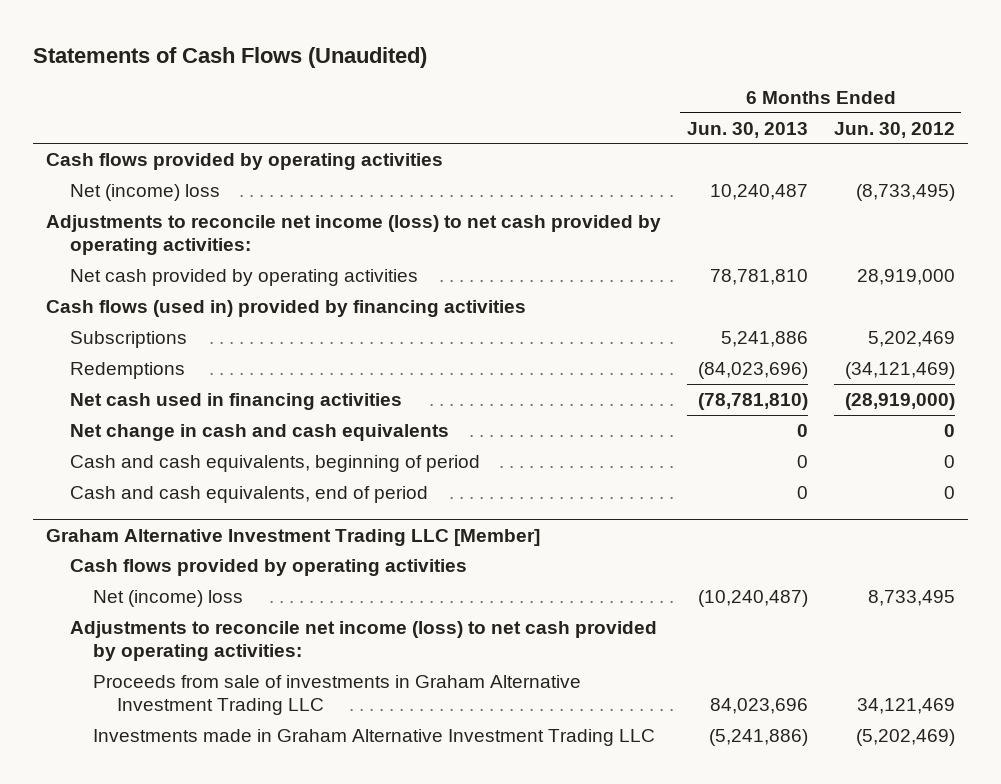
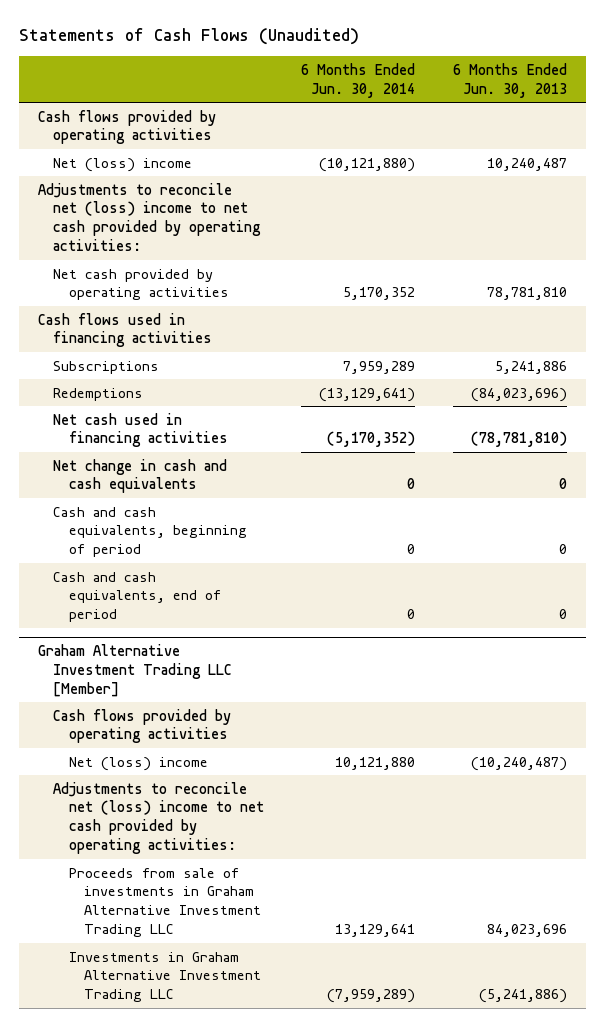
- | 6 Months Ended Jun. 30, 2013 | 6 Months Ended Jun. 30, 2012
+ | 6 Months Ended Jun. 30, 2014 | 6 Months Ended Jun. 30, 2013
- Net (income) loss | 10,240,487 | (8,733,495)
- Adjustments to reconcile net income (loss) to net cash provided by operating activities:
+ Net (loss) income | (10,121,880) | 10,240,487
+ Adjustments to reconcile net (loss) income to net cash provided by operating activities:
- Cash flows (used in) provided by financing activities
+ Cash flows used in financing activities
@ Graham Alternative Investment Trading LLC [Member]
- Net (income) loss | (10,240,487) | 8,733,495
- Adjustments to reconcile net income (loss) to net cash provided by operating activities:
+ Net (loss) income | 10,121,880 | (10,240,487)
+ Adjustments to reconcile net (loss) income to net cash provided by operating activities:
- Investments made in Graham Alternative Investment Trading LLC | (5,241,886) | (5,202,469)
+ Investments in Graham Alternative Investment Trading LLC | (7,959,289) | (5,241,886)

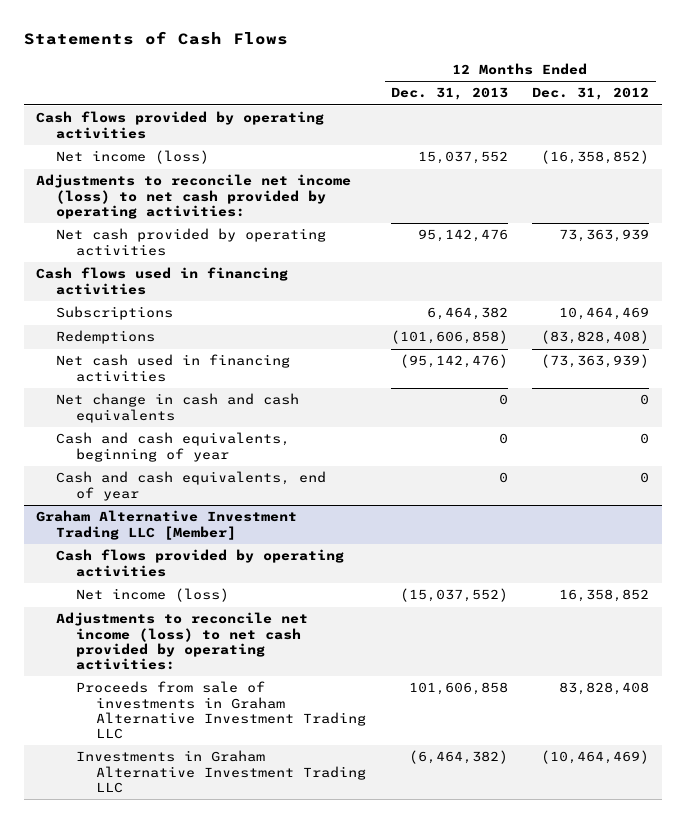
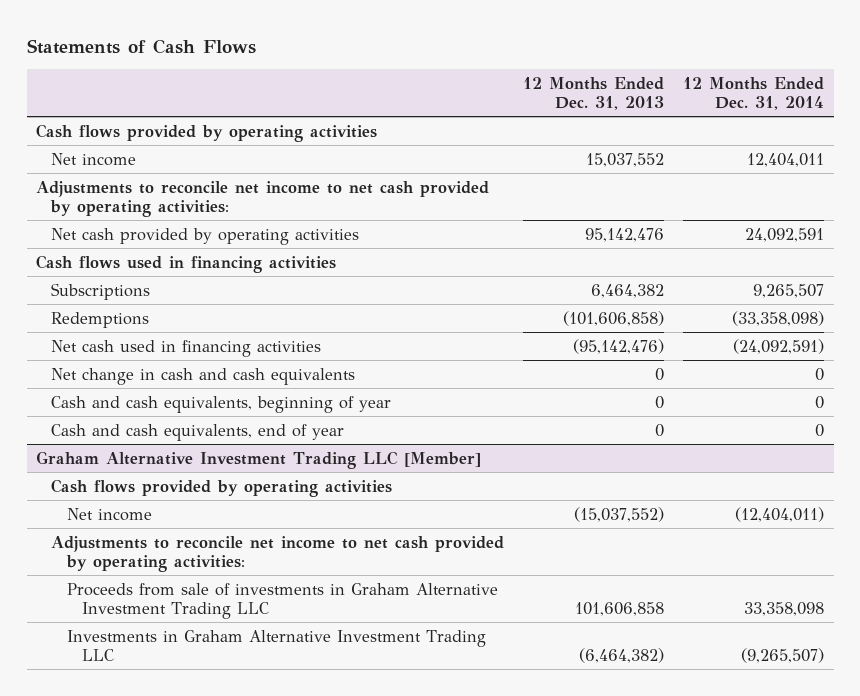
- | 12 Months Ended Dec. 31, 2013 | 12 Months Ended Dec. 31, 2012
+ | 12 Months Ended Dec. 31, 2013 | 12 Months Ended Dec. 31, 2014
- Net income (loss) | 15,037,552 | (16,358,852)
- Adjustments to reconcile net income (loss) to net cash provided by operating activities:
+ Net income | 15,037,552 | 12,404,011
+ Adjustments to reconcile net income to net cash provided by operating activities:
@ Graham Alternative Investment Trading LLC [Member]
- Net income (loss) | (15,037,552) | 16,358,852
- Adjustments to reconcile net income (loss) to net cash provided by operating activities:
+ Net income | (15,037,552) | (12,404,011)
+ Adjustments to reconcile net income to net cash provided by operating activities:

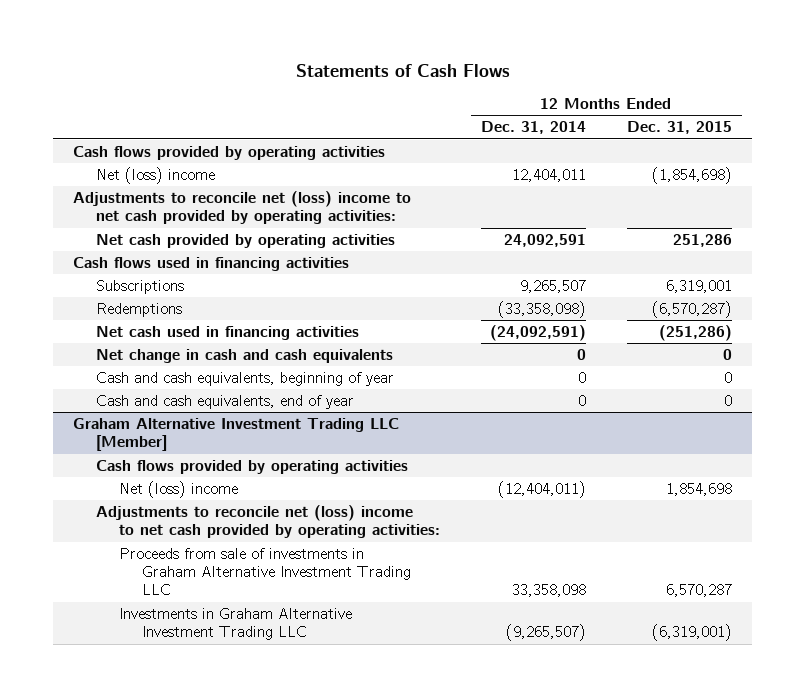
- | 12 Months Ended Dec. 31, 2013 | 12 Months Ended Dec. 31, 2014
+ | 12 Months Ended Dec. 31, 2014 | 12 Months Ended Dec. 31, 2015
- Net income | 15,037,552 | 12,404,011
- Adjustments to reconcile net income to net cash provided by operating activities:
+ Net (loss) income | 12,404,011 | (1,854,698)
+ Adjustments to reconcile net (loss) income to net cash provided by operating activities:
@ Graham Alternative Investment Trading LLC [Member]
- Net income | (15,037,552) | (12,404,011)
- Adjustments to reconcile net income to net cash provided by operating activities:
+ Net (loss) income | (12,404,011) | 1,854,698
+ Adjustments to reconcile net (loss) income to net cash provided by operating activities:

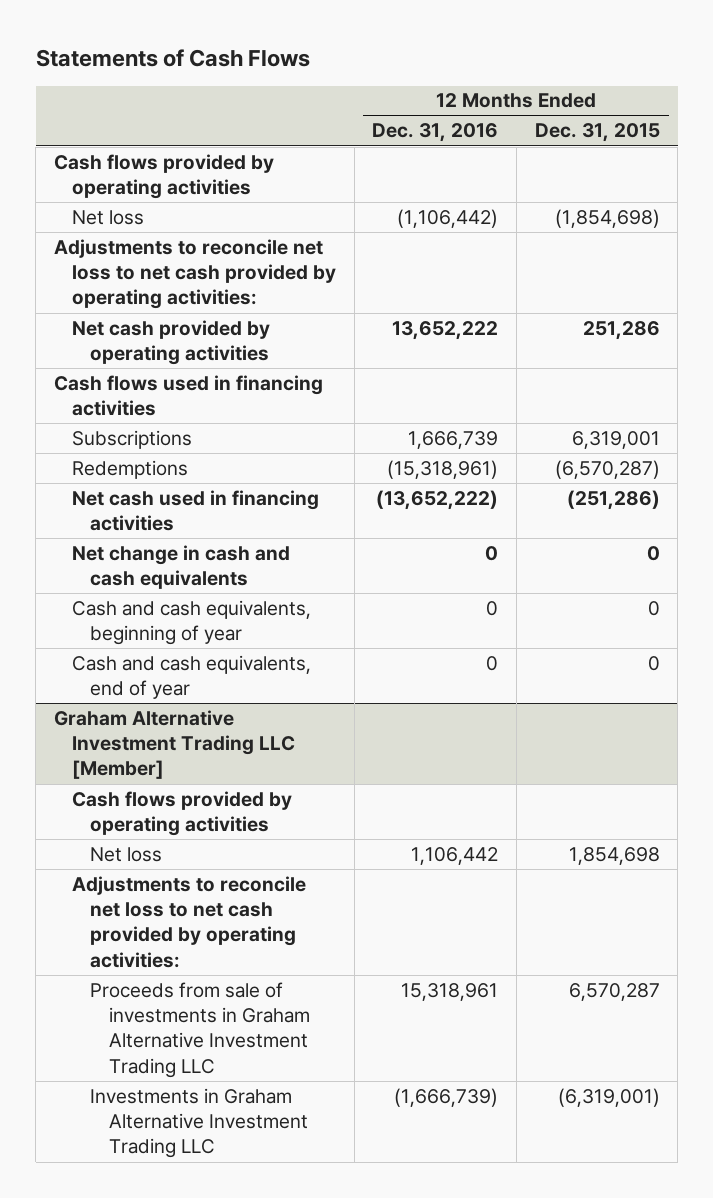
- | 12 Months Ended Dec. 31, 2014 | 12 Months Ended Dec. 31, 2015
+ | 12 Months Ended Dec. 31, 2016 | 12 Months Ended Dec. 31, 2015
- Net (loss) income | 12,404,011 | (1,854,698)
- Adjustments to reconcile net (loss) income to net cash provided by operating activities:
+ Net loss | (1,106,442) | (1,854,698)
+ Adjustments to reconcile net loss to net cash provided by operating activities:
@ Graham Alternative Investment Trading LLC [Member]
- Net (loss) income | (12,404,011) | 1,854,698
- Adjustments to reconcile net (loss) income to net cash provided by operating activities:
+ Net loss | 1,106,442 | 1,854,698
+ Adjustments to reconcile net loss to net cash provided by operating activities:

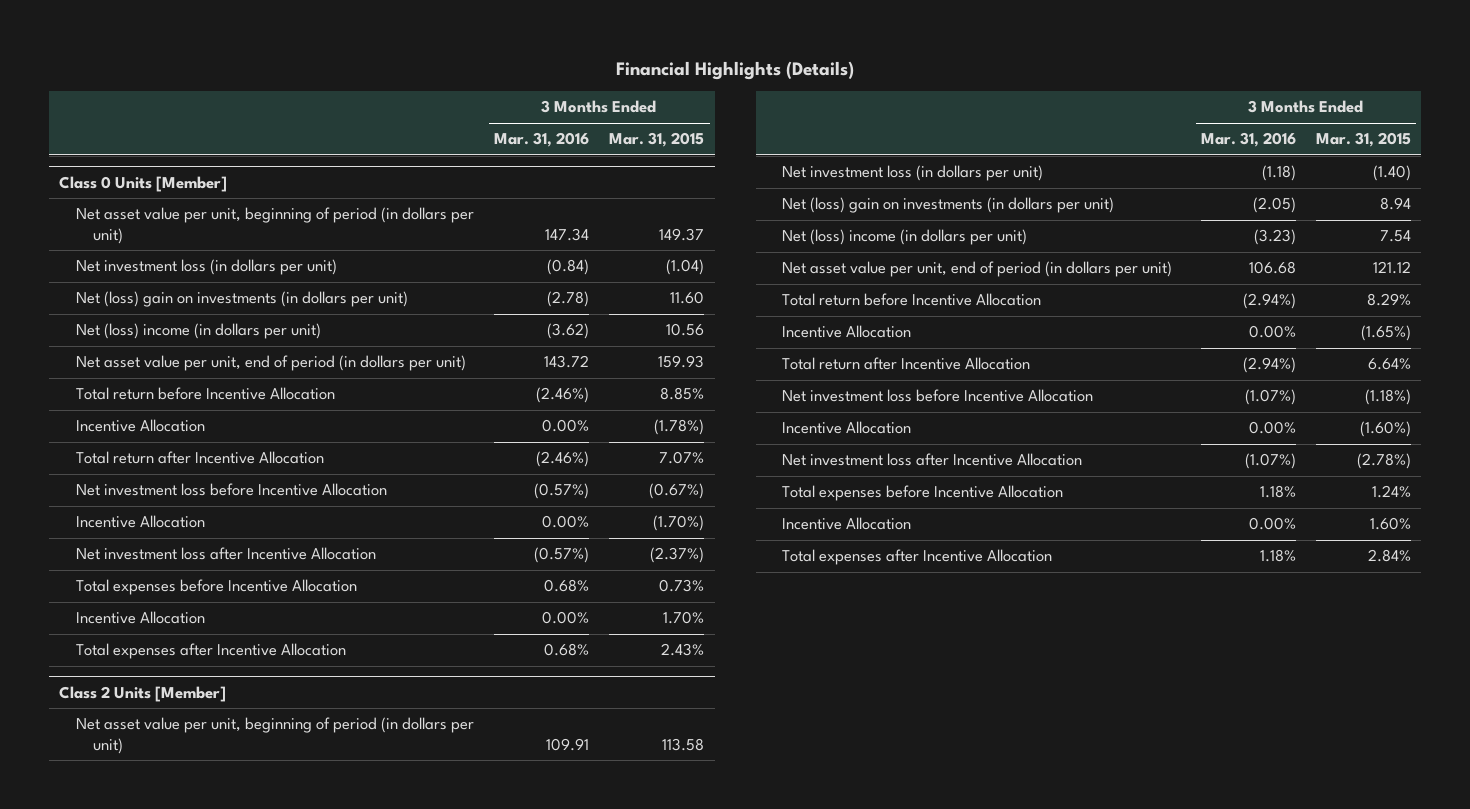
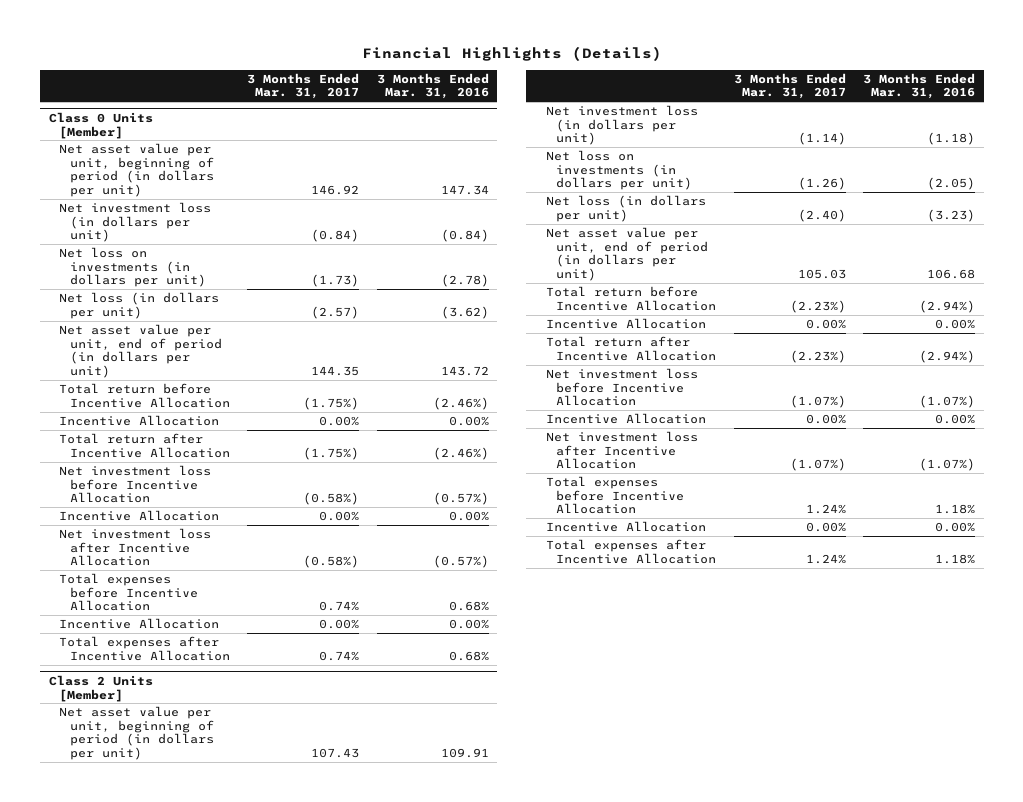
- | 3 Months Ended Mar. 31, 2016 | 3 Months Ended Mar. 31, 2015
+ | 3 Months Ended Mar. 31, 2017 | 3 Months Ended Mar. 31, 2016
@ Class 0 Units [Member]
- Net (loss) gain on investments (in dollars per unit) | (2.78) | 11.60
- Net (loss) income (in dollars per unit) | (3.62) | 10.56
+ Net loss on investments (in dollars per unit) | (1.73) | (2.78)
+ Net loss (in dollars per unit) | (2.57) | (3.62)
@ Class 2 Units [Member]
- Net (loss) gain on investments (in dollars per unit) | (2.05) | 8.94
- Net (loss) income (in dollars per unit) | (3.23) | 7.54
+ Net loss on investments (in dollars per unit) | (1.26) | (2.05)
+ Net loss (in dollars per unit) | (2.40) | (3.23)

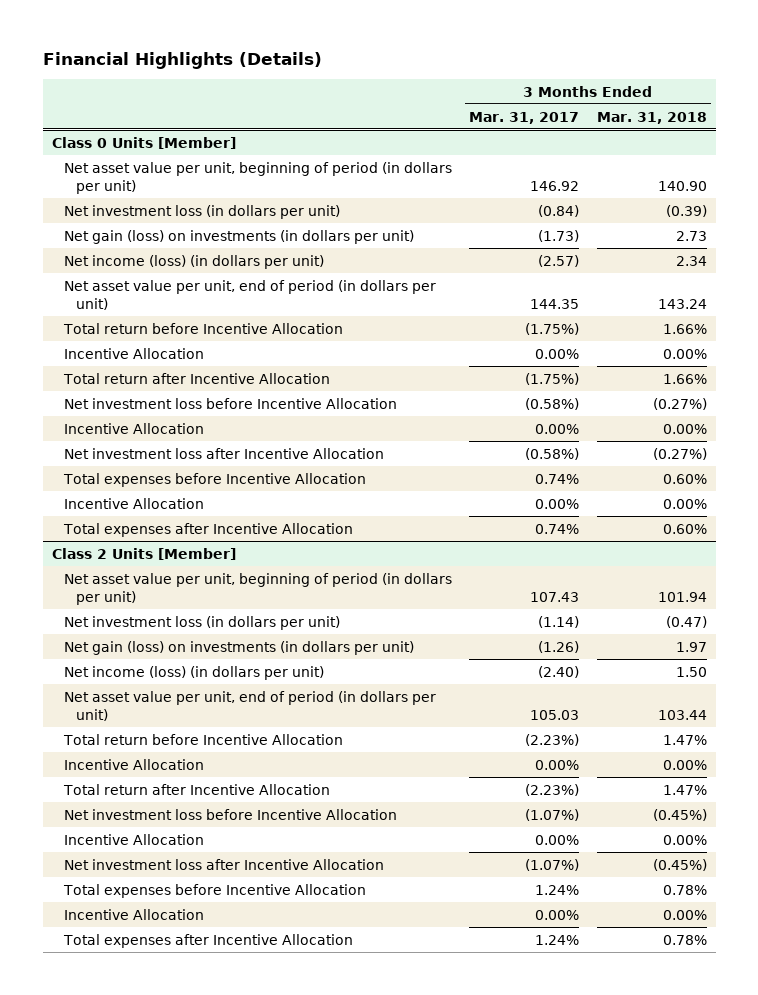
- | 3 Months Ended Mar. 31, 2017 | 3 Months Ended Mar. 31, 2016
+ | 3 Months Ended Mar. 31, 2017 | 3 Months Ended Mar. 31, 2018
@ Class 0 Units [Member]
- Net loss on investments (in dollars per unit) | (1.73) | (2.78)
- Net loss (in dollars per unit) | (2.57) | (3.62)
+ Net gain (loss) on investments (in dollars per unit) | (1.73) | 2.73
+ Net income (loss) (in dollars per unit) | (2.57) | 2.34
@ Class 2 Units [Member]
- Net loss on investments (in dollars per unit) | (1.26) | (2.05)
- Net loss (in dollars per unit) | (2.40) | (3.23)
+ Net gain (loss) on investments (in dollars per unit) | (1.26) | 1.97
+ Net income (loss) (in dollars per unit) | (2.40) | 1.50

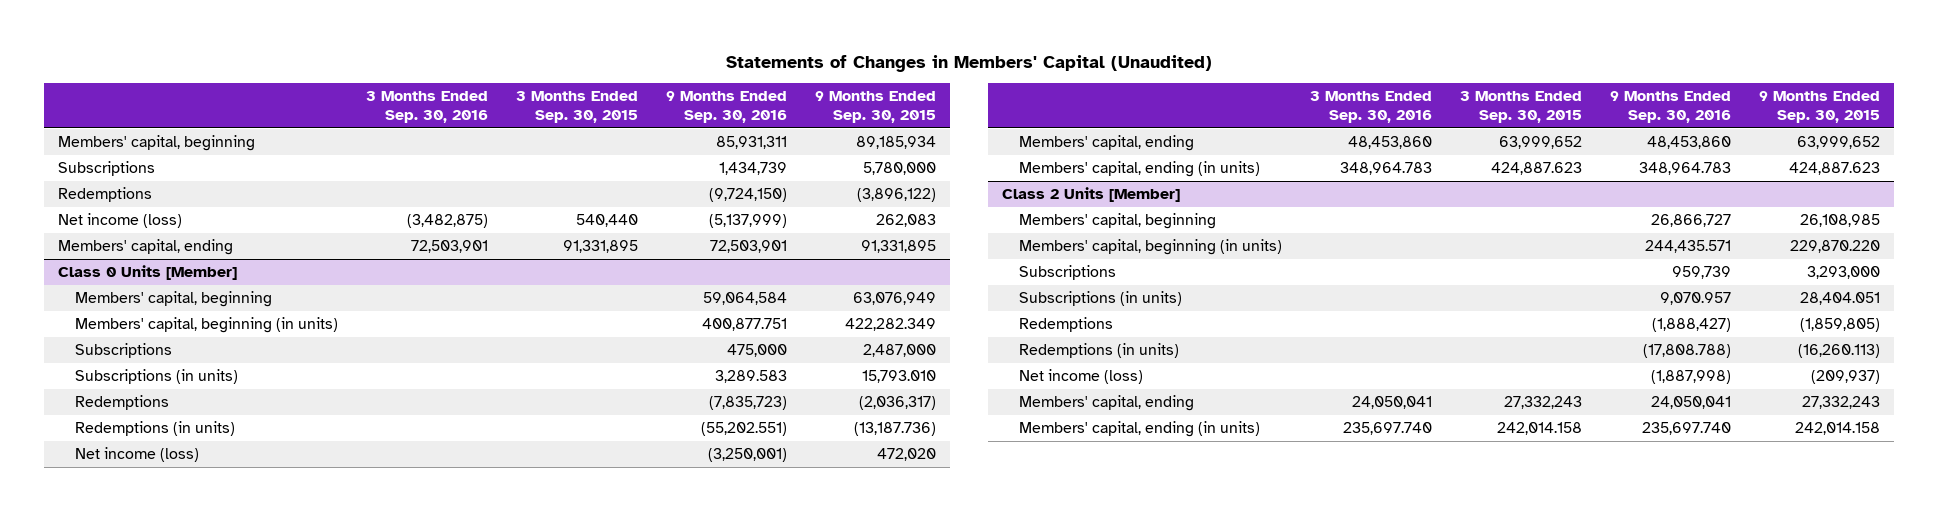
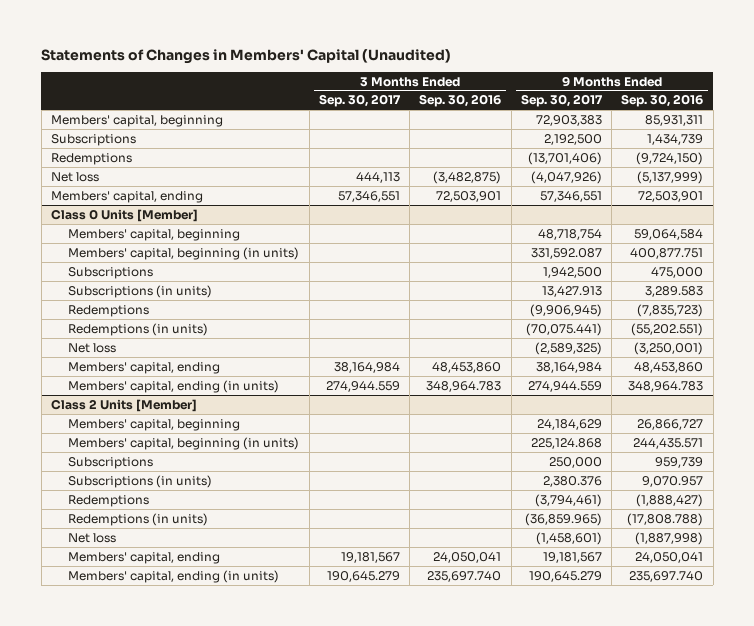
- | 3 Months Ended Sep. 30, 2016 | 3 Months Ended Sep. 30, 2015 | 9 Months Ended Sep. 30, 2016 | 9 Months Ended Sep. 30, 2015
+ | 3 Months Ended Sep. 30, 2017 | 3 Months Ended Sep. 30, 2016 | 9 Months Ended Sep. 30, 2017 | 9 Months Ended Sep. 30, 2016
- Net income (loss) | (3,482,875) | 540,440 | (5,137,999) | 262,083
+ Net loss | 444,113 | (3,482,875) | (4,047,926) | (5,137,999)
@ Class 0 Units [Member]
- Net income (loss) | | | (3,250,001) | 472,020
+ Net loss | | | (2,589,325) | (3,250,001)
@ Class 2 Units [Member]
- Net income (loss) | | | (1,887,998) | (209,937)
+ Net loss | | | (1,458,601) | (1,887,998)

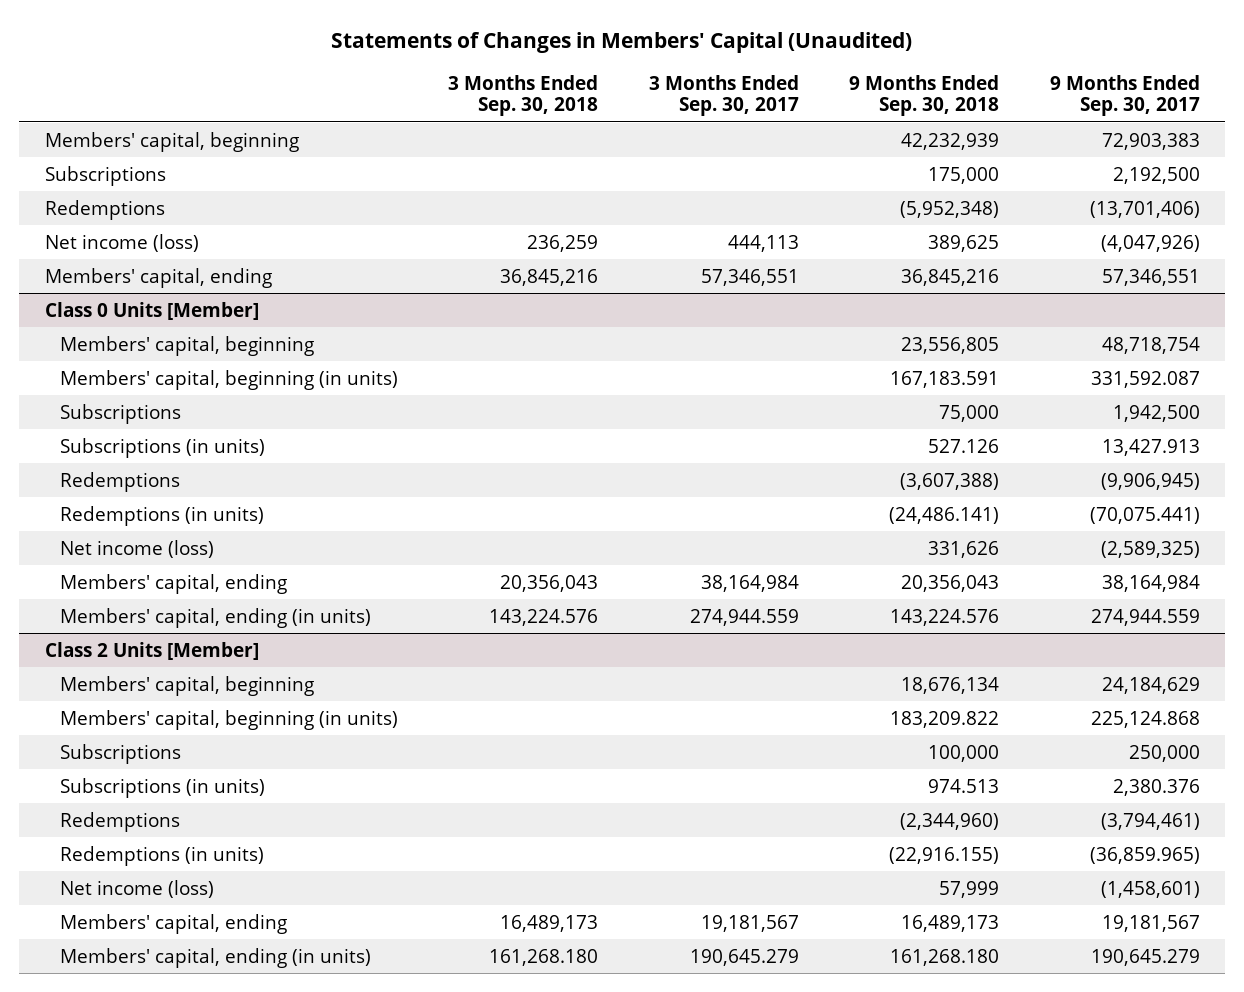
- | 3 Months Ended Sep. 30, 2017 | 3 Months Ended Sep. 30, 2016 | 9 Months Ended Sep. 30, 2017 | 9 Months Ended Sep. 30, 2016
+ | 3 Months Ended Sep. 30, 2018 | 3 Months Ended Sep. 30, 2017 | 9 Months Ended Sep. 30, 2018 | 9 Months Ended Sep. 30, 2017
- Net loss | 444,113 | (3,482,875) | (4,047,926) | (5,137,999)
+ Net income (loss) | 236,259 | 444,113 | 389,625 | (4,047,926)
@ Class 0 Units [Member]
- Net loss | | | (2,589,325) | (3,250,001)
+ Net income (loss) | | | 331,626 | (2,589,325)
@ Class 2 Units [Member]
- Net loss | | | (1,458,601) | (1,887,998)
+ Net income (loss) | | | 57,999 | (1,458,601)

